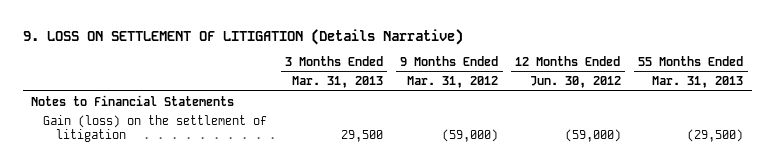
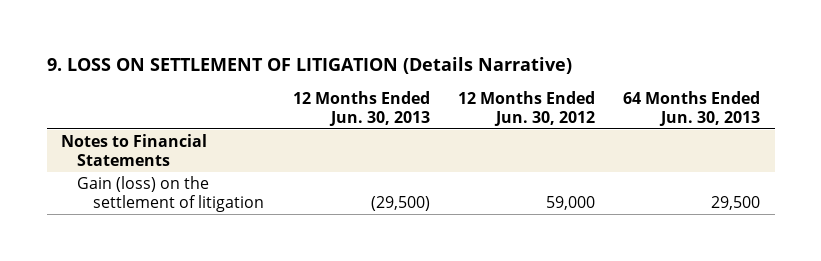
- | 3 Months Ended Mar. 31, 2013 | 9 Months Ended Mar. 31, 2012 | 12 Months Ended Jun. 30, 2012 | 55 Months Ended Mar. 31, 2013
+ | 12 Months Ended Jun. 30, 2013 | 12 Months Ended Jun. 30, 2012 | 64 Months Ended Jun. 30, 2013
- Gain (loss) on the settlement of litigation | 29,500 | (59,000) | (59,000) | (29,500)
+ Gain (loss) on the settlement of litigation | (29,500) | 59,000 | 29,500

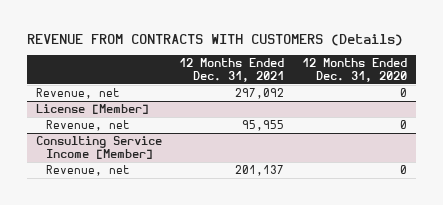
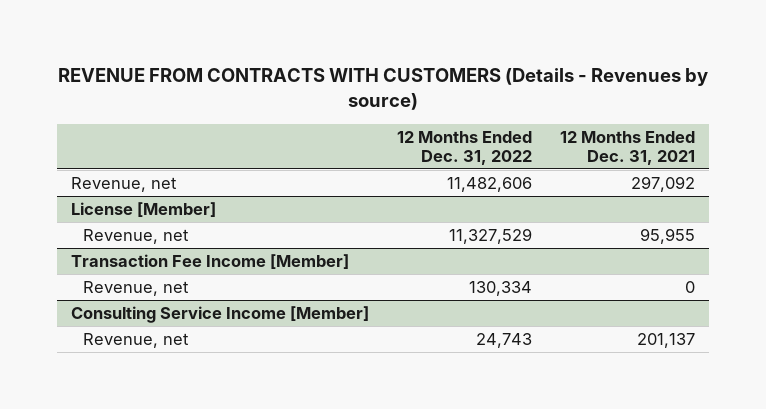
- REVENUE FROM CONTRACTS WITH CUSTOMERS (Details)
+ REVENUE FROM CONTRACTS WITH CUSTOMERS (Details - Revenues by source)
- | 12 Months Ended Dec. 31, 2021 | 12 Months Ended Dec. 31, 2020
+ | 12 Months Ended Dec. 31, 2022 | 12 Months Ended Dec. 31, 2021
+ Transaction Fee Income [Member]
+ Revenue, net | 130,334 | 0

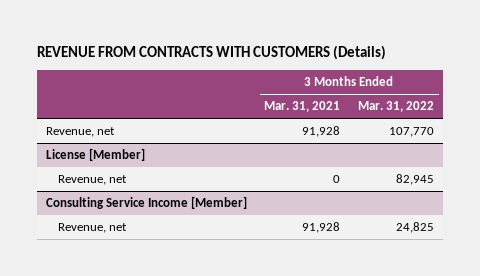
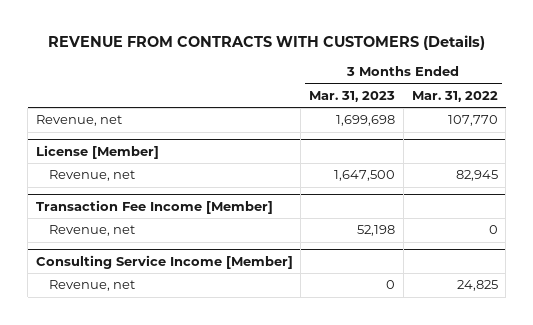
- | 3 Months Ended Mar. 31, 2021 | 3 Months Ended Mar. 31, 2022
+ | 3 Months Ended Mar. 31, 2023 | 3 Months Ended Mar. 31, 2022
+ Transaction Fee Income [Member]
+ Revenue, net | 52,198 | 0

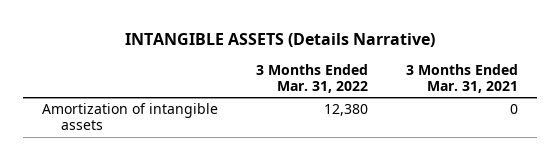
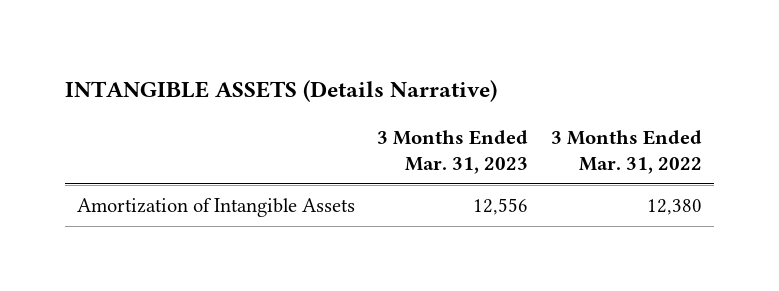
- | 3 Months Ended Mar. 31, 2022 | 3 Months Ended Mar. 31, 2021
+ | 3 Months Ended Mar. 31, 2023 | 3 Months Ended Mar. 31, 2022
- Amortization of intangible assets | 12,380 | 0
+ Amortization of Intangible Assets | 12,556 | 12,380

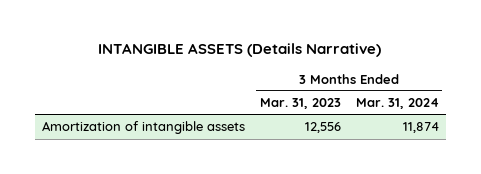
- | 3 Months Ended Mar. 31, 2023 | 3 Months Ended Mar. 31, 2022
+ | 3 Months Ended Mar. 31, 2023 | 3 Months Ended Mar. 31, 2024
- Amortization of Intangible Assets | 12,556 | 12,380
+ Amortization of intangible assets | 12,556 | 11,874

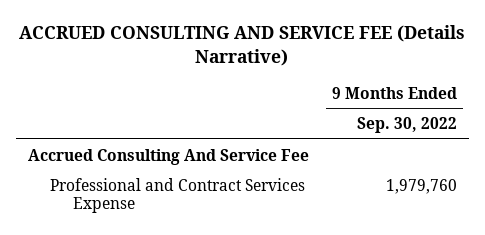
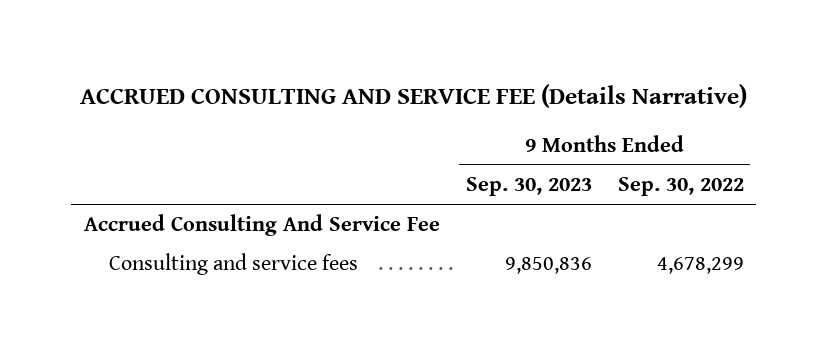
- | 9 Months Ended Sep. 30, 2022
+ | 9 Months Ended Sep. 30, 2023 | 9 Months Ended Sep. 30, 2022
- Professional and Contract Services Expense | 1,979,760
+ Consulting and service fees | 9,850,836 | 4,678,299

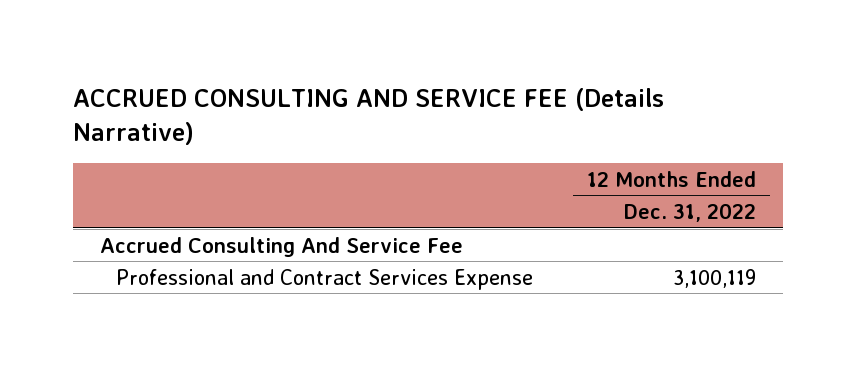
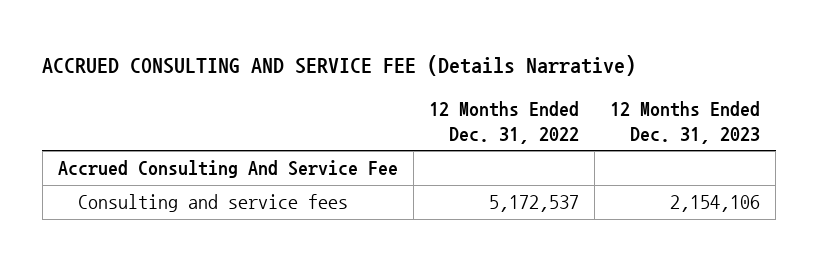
- | 12 Months Ended Dec. 31, 2022
+ | 12 Months Ended Dec. 31, 2022 | 12 Months Ended Dec. 31, 2023
- Professional and Contract Services Expense | 3,100,119
+ Consulting and service fees | 5,172,537 | 2,154,106

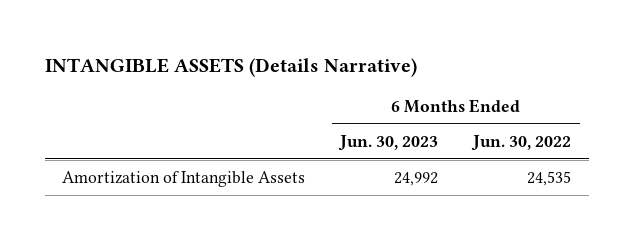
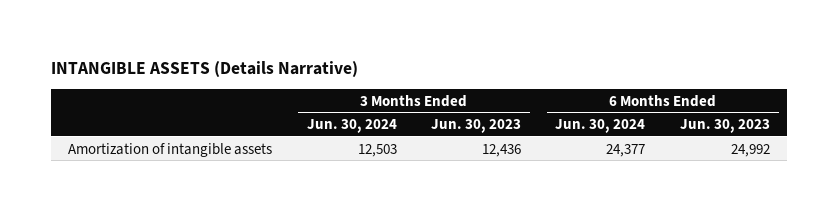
- | 6 Months Ended Jun. 30, 2023 | 6 Months Ended Jun. 30, 2022
+ | 3 Months Ended Jun. 30, 2024 | 3 Months Ended Jun. 30, 2023 | 6 Months Ended Jun. 30, 2024 | 6 Months Ended Jun. 30, 2023
- Amortization of Intangible Assets | 24,992 | 24,535
+ Amortization of intangible assets | 12,503 | 12,436 | 24,377 | 24,992

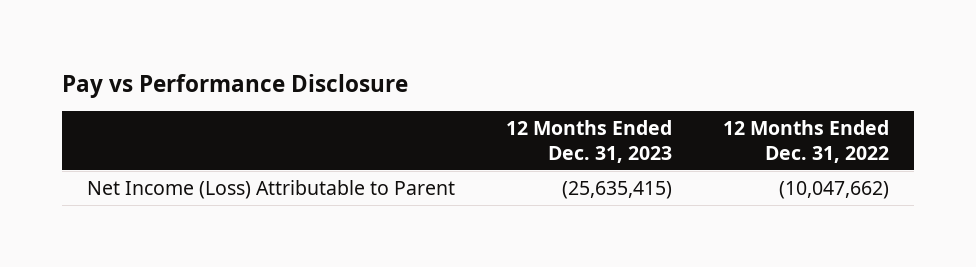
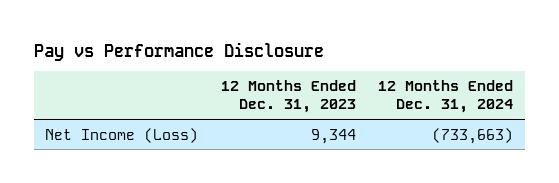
- | 12 Months Ended Dec. 31, 2023 | 12 Months Ended Dec. 31, 2022
+ | 12 Months Ended Dec. 31, 2023 | 12 Months Ended Dec. 31, 2024
- Net Income (Loss) Attributable to Parent | (25,635,415) | (10,047,662)
+ Net Income (Loss) | 9,344 | (733,663)

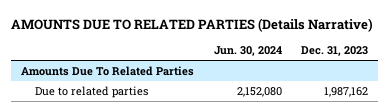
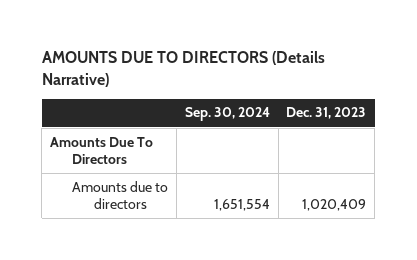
- AMOUNTS DUE TO RELATED PARTIES (Details Narrative)
+ AMOUNTS DUE TO DIRECTORS (Details Narrative)
- | Jun. 30, 2024 | Dec. 31, 2023
+ | Sep. 30, 2024 | Dec. 31, 2023
- Amounts Due To Related Parties
- Due to related parties | 2,152,080 | 1,987,162
+ Amounts Due To Directors
+ Amounts due to directors | 1,651,554 | 1,020,409

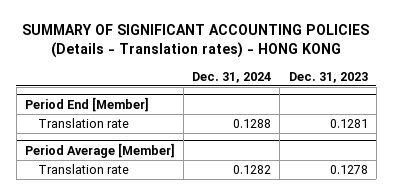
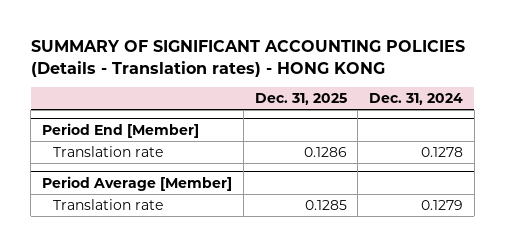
- | Dec. 31, 2024 | Dec. 31, 2023
+ | Dec. 31, 2025 | Dec. 31, 2024
@ Period End [Member]
- Translation rate | 0.1288 | 0.1281
+ Translation rate | 0.1286 | 0.1278
@ Period Average [Member]
- Translation rate | 0.1282 | 0.1278
+ Translation rate | 0.1285 | 0.1279

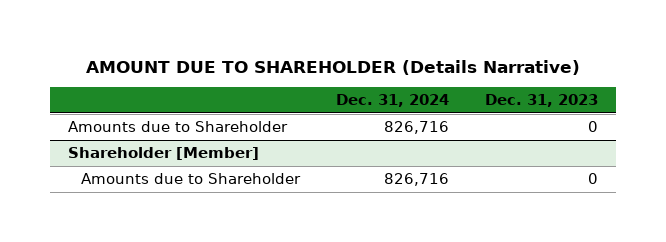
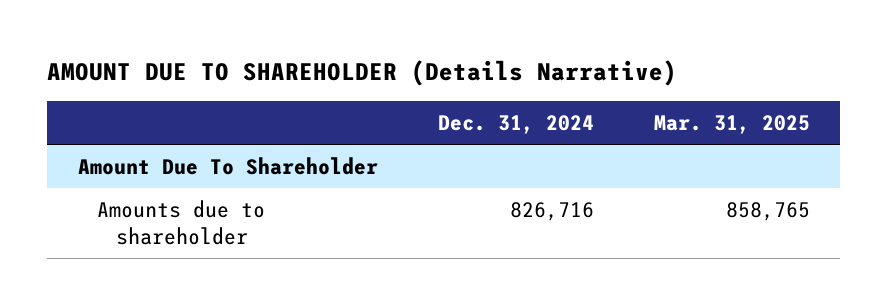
- | Dec. 31, 2024 | Dec. 31, 2023
+ | Dec. 31, 2024 | Mar. 31, 2025
- Amounts due to Shareholder | 826,716 | 0
- Shareholder [Member]
- Amounts due to Shareholder | 826,716 | 0
+ Amount Due To Shareholder
+ Amounts due to shareholder | 826,716 | 858,765

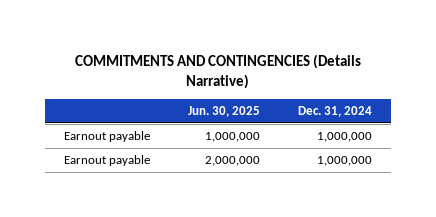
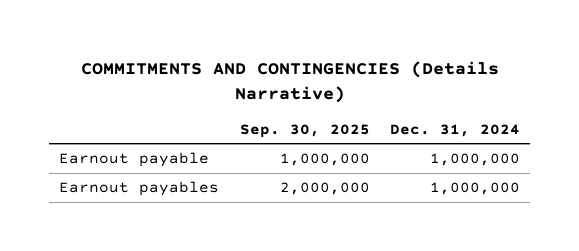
- | Jun. 30, 2025 | Dec. 31, 2024
+ | Sep. 30, 2025 | Dec. 31, 2024
- Earnout payable | 2,000,000 | 1,000,000
+ Earnout payables | 2,000,000 | 1,000,000

